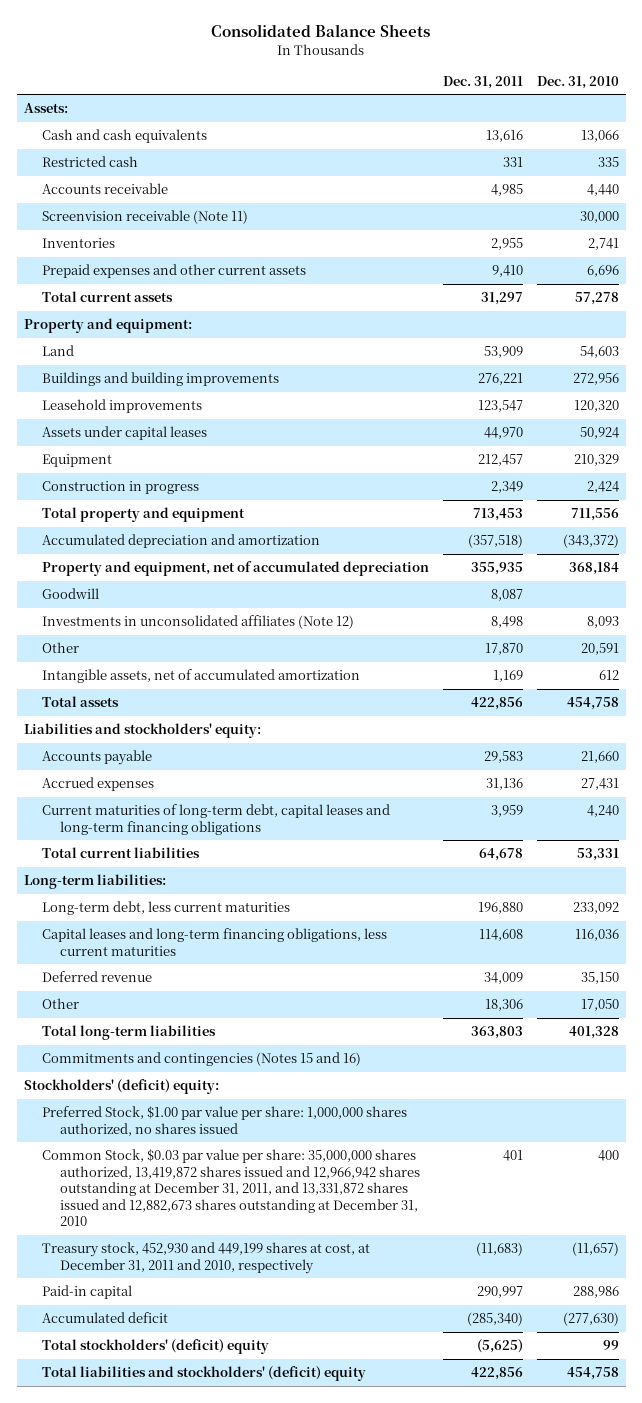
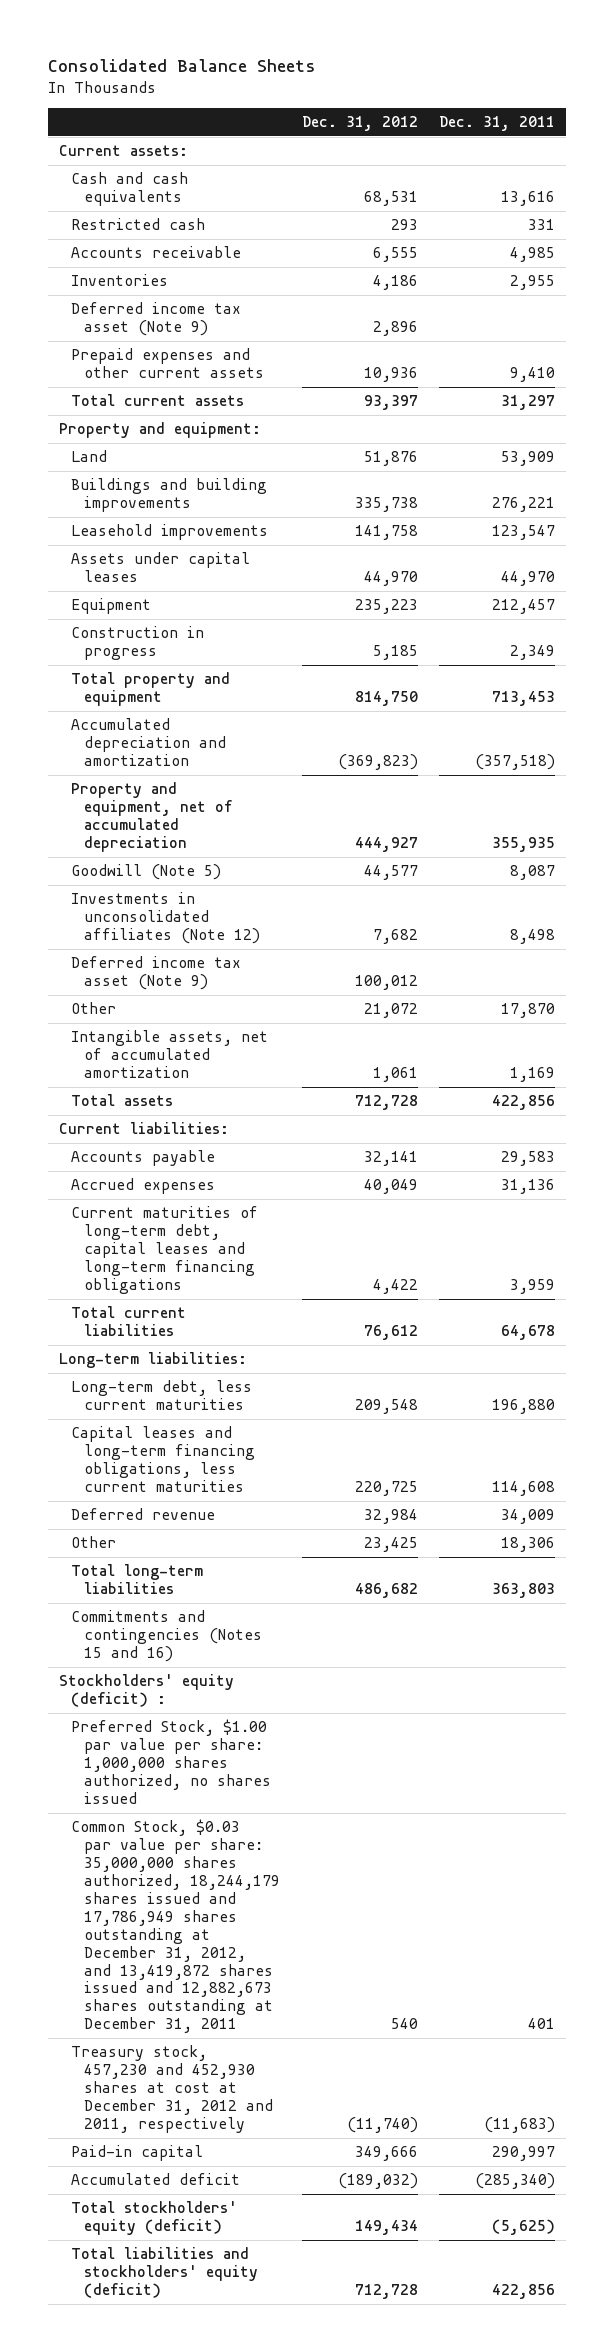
- | Dec. 31, 2011 | Dec. 31, 2010
+ | Dec. 31, 2012 | Dec. 31, 2011
- Assets:
+ Current assets:
- Screenvision receivable (Note 11) | | 30,000
+ Deferred income tax asset (Note 9) | 2,896 |
- Goodwill | 8,087 |
+ Goodwill (Note 5) | 44,577 | 8,087
+ Deferred income tax asset (Note 9) | 100,012 |
- Liabilities and stockholders' equity:
+ Current liabilities:
- Stockholders' (deficit) equity:
+ Stockholders' equity (deficit) :
- Common Stock, $0.03 par value per share: 35,000,000 shares authorized, 13,419,872 shares issued and 12,966,942 shares outstanding at December 31, 2011, and 13,331,872 shares issued and 12,882,673 shares outstanding at December 31, 2010 | 401 | 400
- Treasury stock, 452,930 and 449,199 shares at cost, at December 31, 2011 and 2010, respectively | (11,683) | (11,657)
+ Common Stock, $0.03 par value per share: 35,000,000 shares authorized, 18,244,179 shares issued and 17,786,949 shares outstanding at December 31, 2012, and 13,419,872 shares issued and 12,882,673 shares outstanding at December 31, 2011 | 540 | 401
+ Treasury stock, 457,230 and 452,930 shares at cost at December 31, 2012 and 2011, respectively | (11,740) | (11,683)
- Total stockholders' (deficit) equity | (5,625) | 99
- Total liabilities and stockholders' (deficit) equity | 422,856 | 454,758
+ Total stockholders' equity (deficit) | 149,434 | (5,625)
+ Total liabilities and stockholders' equity (deficit) | 712,728 | 422,856

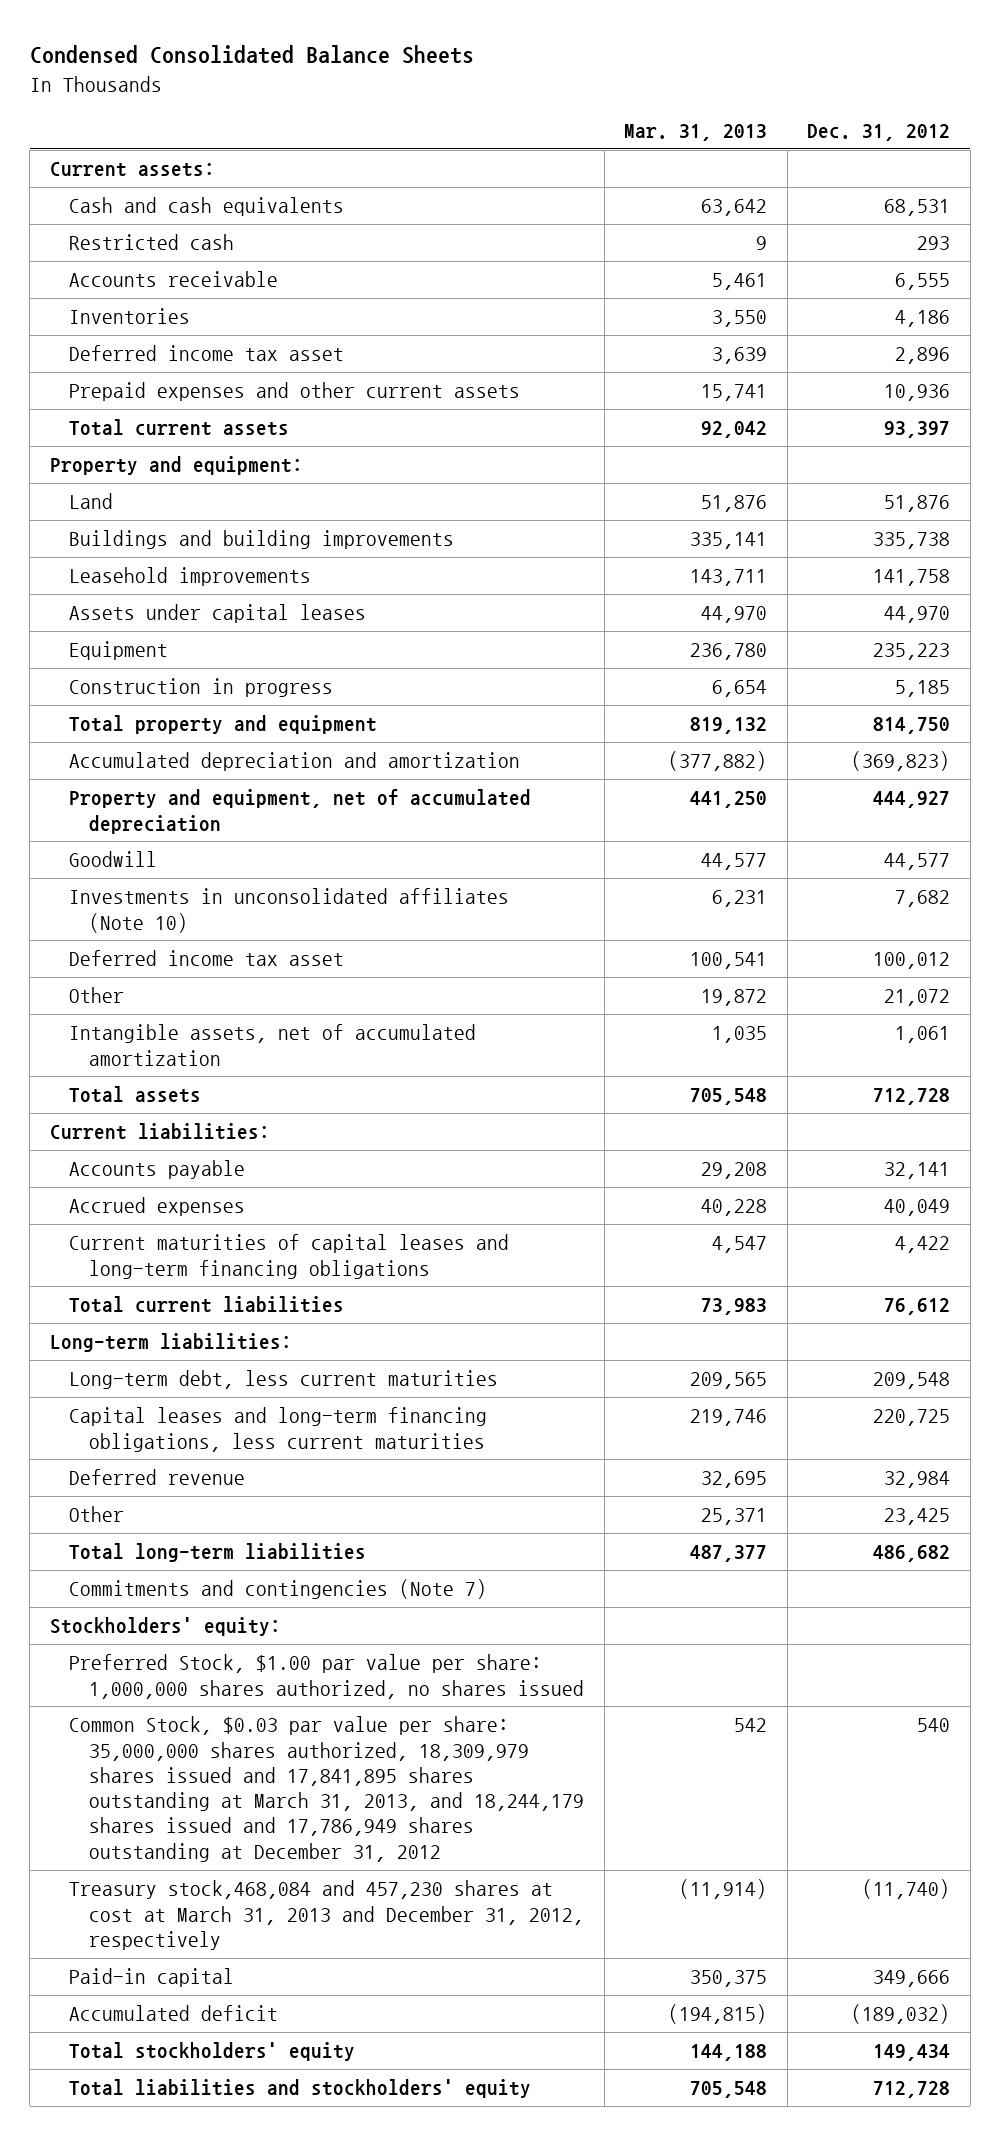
- Consolidated Balance Sheets
+ Condensed Consolidated Balance Sheets
- | Dec. 31, 2012 | Dec. 31, 2011
+ | Mar. 31, 2013 | Dec. 31, 2012
- Deferred income tax asset (Note 9) | 2,896 |
+ Deferred income tax asset | 3,639 | 2,896
- Goodwill (Note 5) | 44,577 | 8,087
- Investments in unconsolidated affiliates (Note 12) | 7,682 | 8,498
- Deferred income tax asset (Note 9) | 100,012 |
+ Goodwill | 44,577 | 44,577
+ Investments in unconsolidated affiliates (Note 10) | 6,231 | 7,682
+ Deferred income tax asset | 100,541 | 100,012
- Current maturities of long-term debt, capital leases and long-term financing obligations | 4,422 | 3,959
+ Current maturities of capital leases and long-term financing obligations | 4,547 | 4,422
- Commitments and contingencies (Notes 15 and 16)
- Stockholders' equity (deficit) :
+ Commitments and contingencies (Note 7)
+ Stockholders' equity:
- Common Stock, $0.03 par value per share: 35,000,000 shares authorized, 18,244,179 shares issued and 17,786,949 shares outstanding at December 31, 2012, and 13,419,872 shares issued and 12,882,673 shares outstanding at December 31, 2011 | 540 | 401
- Treasury stock, 457,230 and 452,930 shares at cost at December 31, 2012 and 2011, respectively | (11,740) | (11,683)
+ Common Stock, $0.03 par value per share: 35,000,000 shares authorized, 18,309,979 shares issued and 17,841,895 shares outstanding at March 31, 2013, and 18,244,179 shares issued and 17,786,949 shares outstanding at December 31, 2012 | 542 | 540
+ Treasury stock,468,084 and 457,230 shares at cost at March 31, 2013 and December 31, 2012, respectively | (11,914) | (11,740)
- Total stockholders' equity (deficit) | 149,434 | (5,625)
- Total liabilities and stockholders' equity (deficit) | 712,728 | 422,856
+ Total stockholders' equity | 144,188 | 149,434
+ Total liabilities and stockholders' equity | 705,548 | 712,728

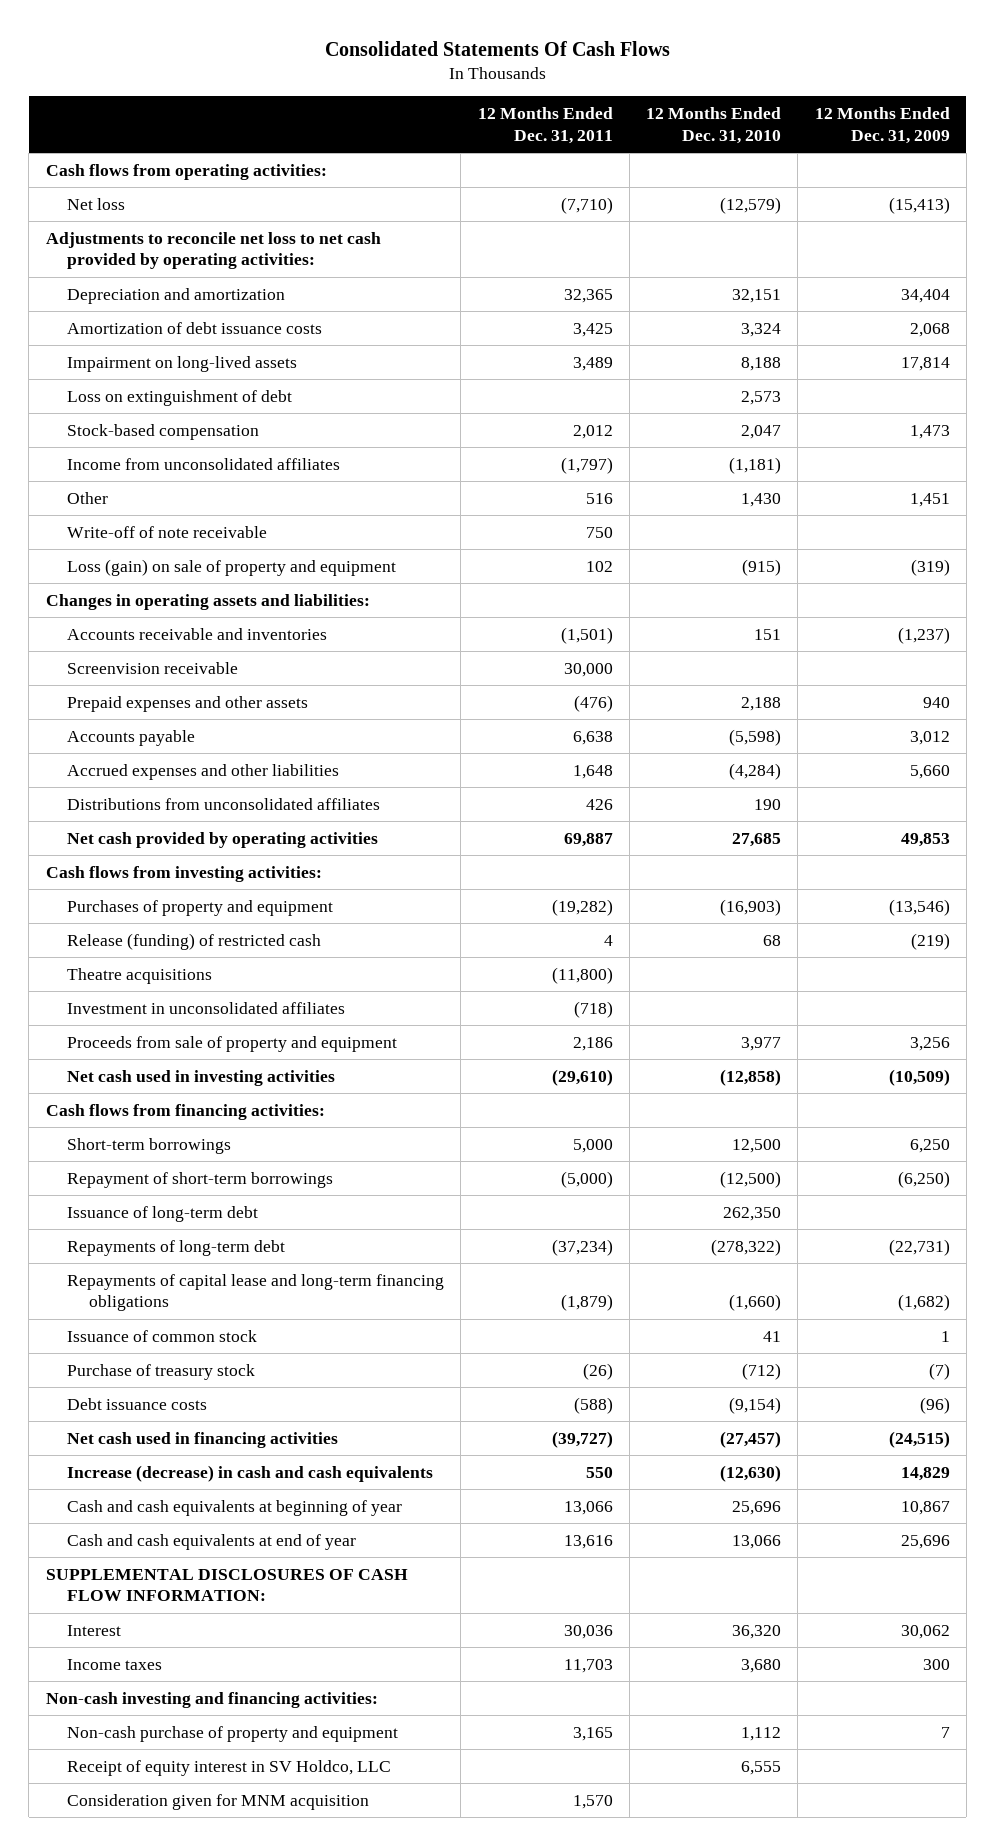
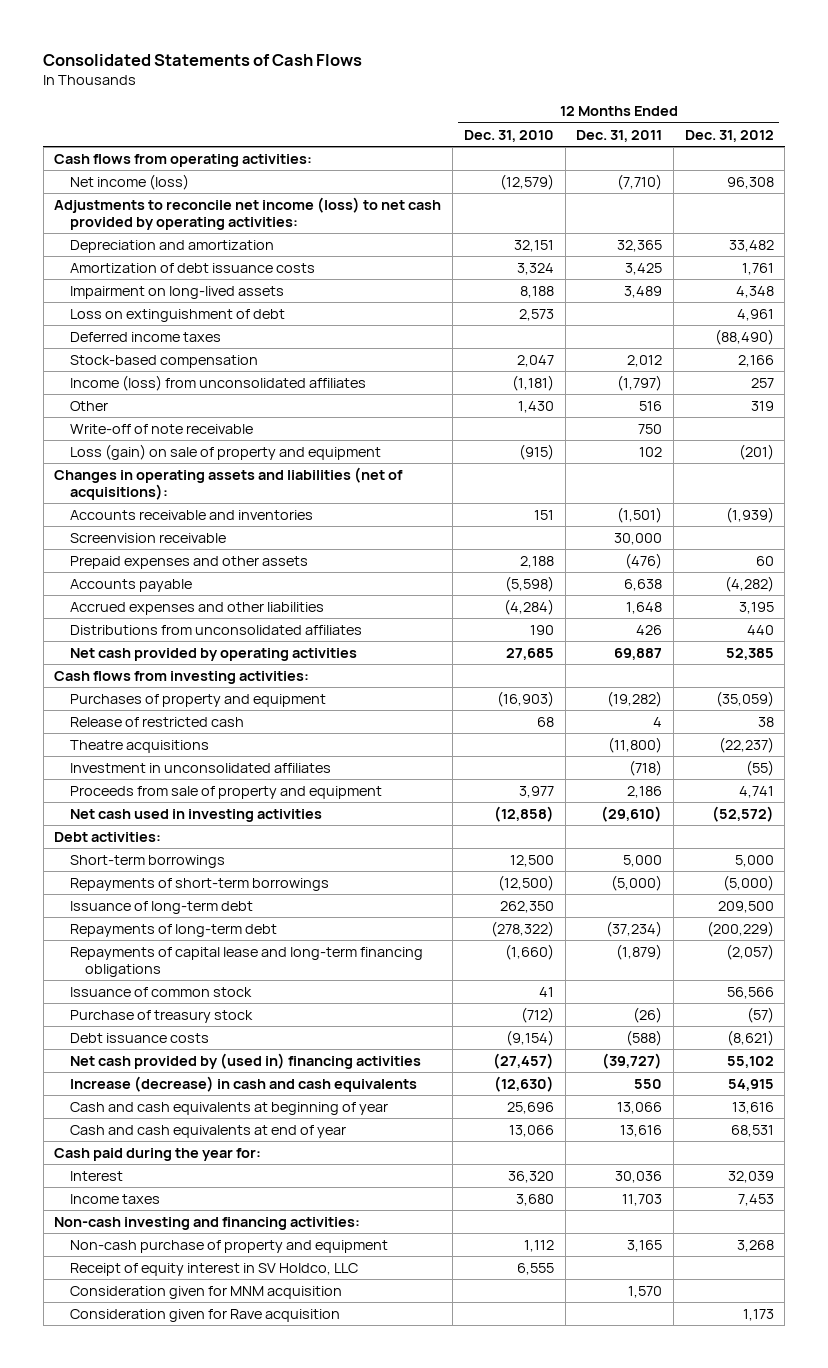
- Consolidated Statements Of Cash Flows
+ Consolidated Statements of Cash Flows
- | 12 Months Ended Dec. 31, 2011 | 12 Months Ended Dec. 31, 2010 | 12 Months Ended Dec. 31, 2009
+ | 12 Months Ended Dec. 31, 2010 | 12 Months Ended Dec. 31, 2011 | 12 Months Ended Dec. 31, 2012
- Net loss | (7,710) | (12,579) | (15,413)
- Adjustments to reconcile net loss to net cash provided by operating activities:
+ Net income (loss) | (12,579) | (7,710) | 96,308
+ Adjustments to reconcile net income (loss) to net cash provided by operating activities:
+ Deferred income taxes | | | (88,490)
- Income from unconsolidated affiliates | (1,797) | (1,181) |
+ Income (loss) from unconsolidated affiliates | (1,181) | (1,797) | 257
- Changes in operating assets and liabilities:
+ Changes in operating assets and liabilities (net of acquisitions):
- Release (funding) of restricted cash | 4 | 68 | (219)
+ Release of restricted cash | 68 | 4 | 38
- Cash flows from financing activities:
+ Debt activities:
- Repayment of short-term borrowings | (5,000) | (12,500) | (6,250)
+ Repayments of short-term borrowings | (12,500) | (5,000) | (5,000)
- Net cash used in financing activities | (39,727) | (27,457) | (24,515)
+ Net cash provided by (used in) financing activities | (27,457) | (39,727) | 55,102
- SUPPLEMENTAL DISCLOSURES OF CASH FLOW INFORMATION:
+ Cash paid during the year for:
+ Consideration given for Rave acquisition | | | 1,173

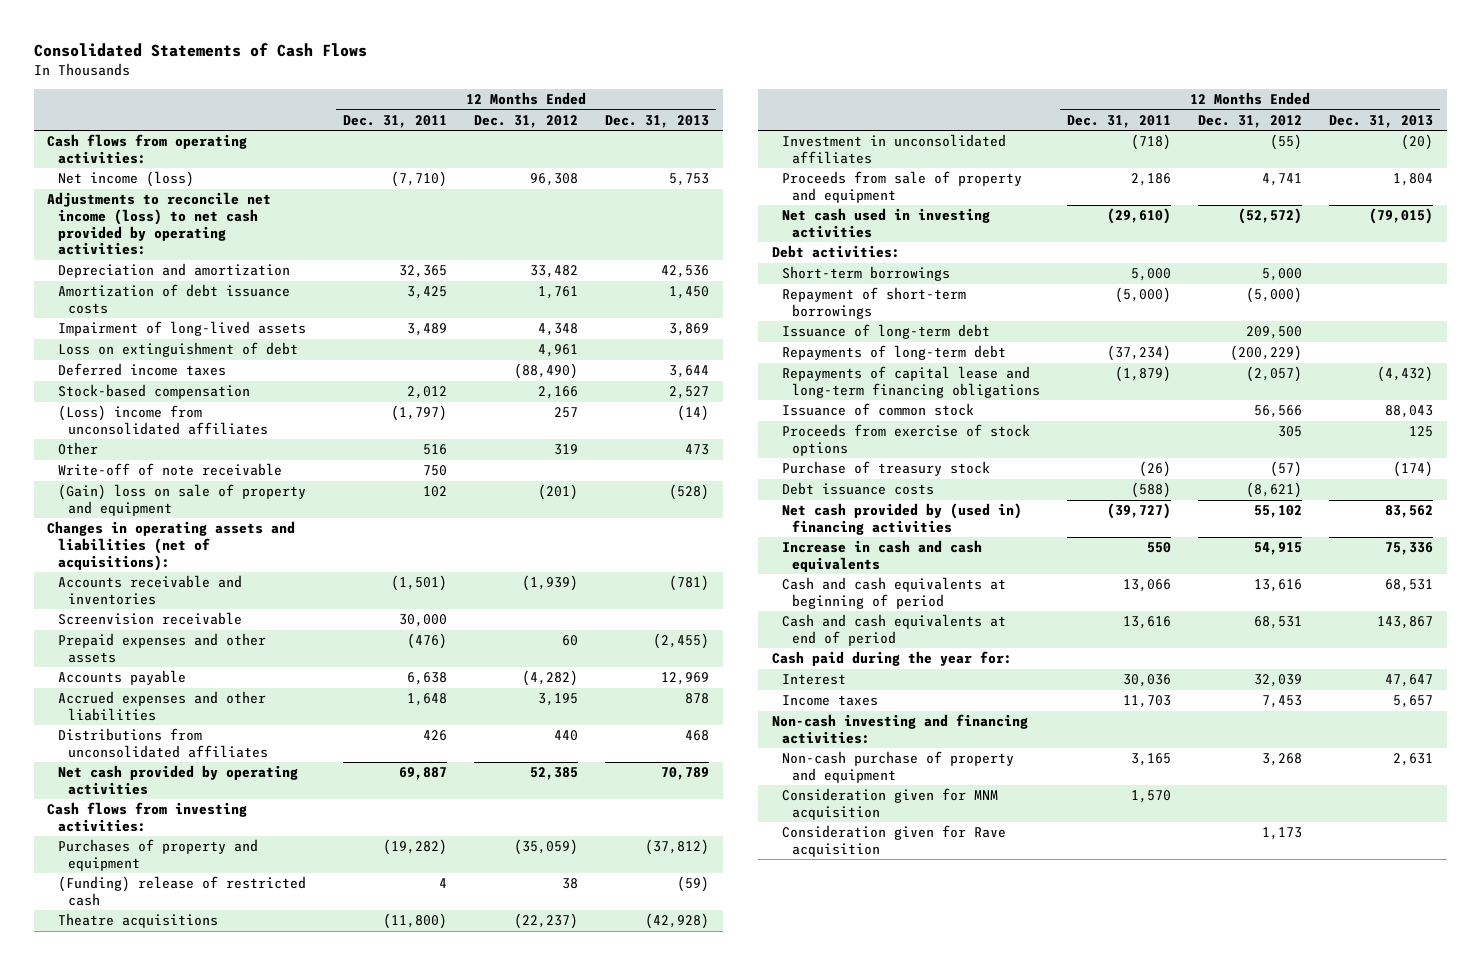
- | 12 Months Ended Dec. 31, 2010 | 12 Months Ended Dec. 31, 2011 | 12 Months Ended Dec. 31, 2012
+ | 12 Months Ended Dec. 31, 2011 | 12 Months Ended Dec. 31, 2012 | 12 Months Ended Dec. 31, 2013
- Impairment on long-lived assets | 8,188 | 3,489 | 4,348
+ Impairment of long-lived assets | 3,489 | 4,348 | 3,869
- Income (loss) from unconsolidated affiliates | (1,181) | (1,797) | 257
+ (Loss) income from unconsolidated affiliates | (1,797) | 257 | (14)
- Loss (gain) on sale of property and equipment | (915) | 102 | (201)
+ (Gain) loss on sale of property and equipment | 102 | (201) | (528)
- Release of restricted cash | 68 | 4 | 38
+ (Funding) release of restricted cash | 4 | 38 | (59)
- Repayments of short-term borrowings | (12,500) | (5,000) | (5,000)
+ Repayment of short-term borrowings | (5,000) | (5,000) |
+ Proceeds from exercise of stock options | | 305 | 125
- Increase (decrease) in cash and cash equivalents | (12,630) | 550 | 54,915
- Cash and cash equivalents at beginning of year | 25,696 | 13,066 | 13,616
- Cash and cash equivalents at end of year | 13,066 | 13,616 | 68,531
+ Increase in cash and cash equivalents | 550 | 54,915 | 75,336
+ Cash and cash equivalents at beginning of period | 13,066 | 13,616 | 68,531
+ Cash and cash equivalents at end of period | 13,616 | 68,531 | 143,867
- Receipt of equity interest in SV Holdco, LLC | 6,555 | |

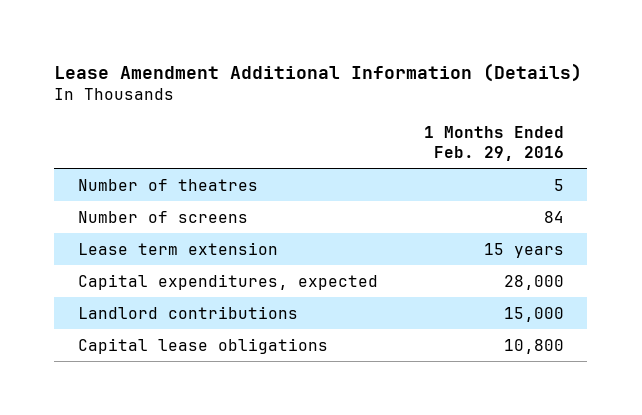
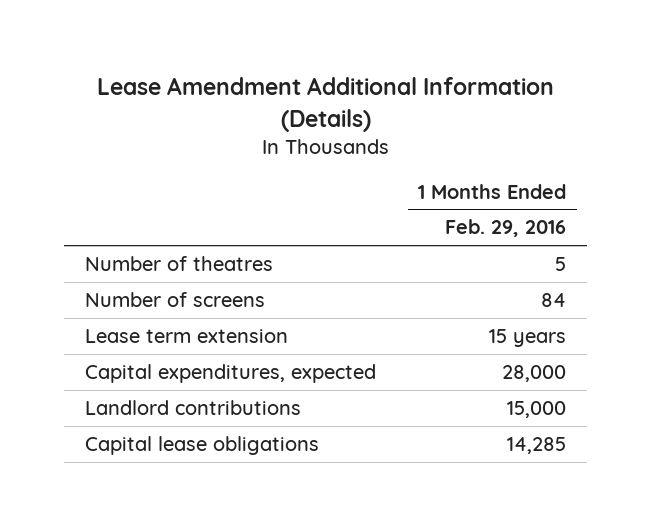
- Capital lease obligations | 10,800
+ Capital lease obligations | 14,285

